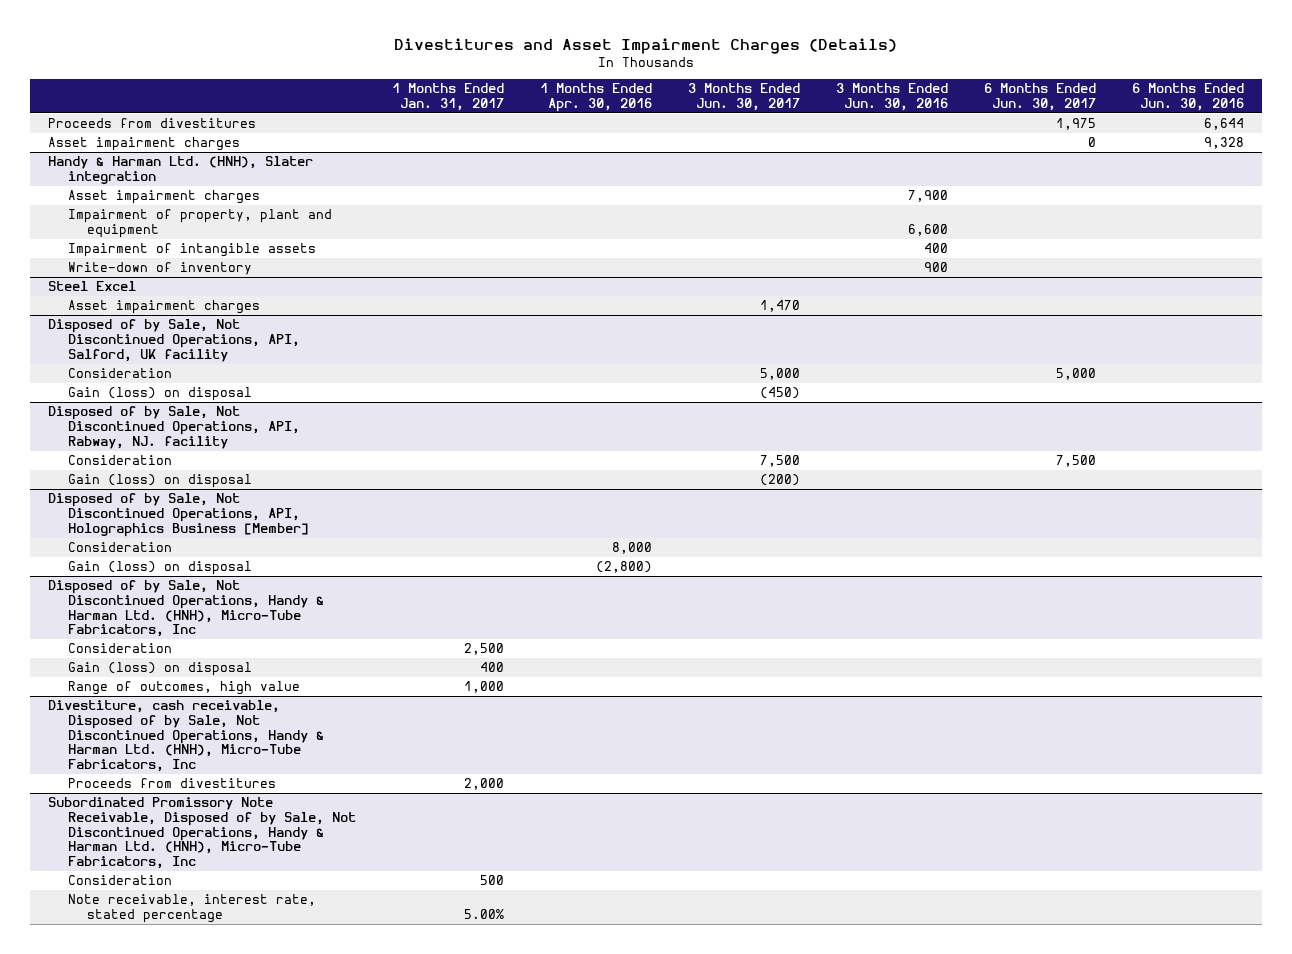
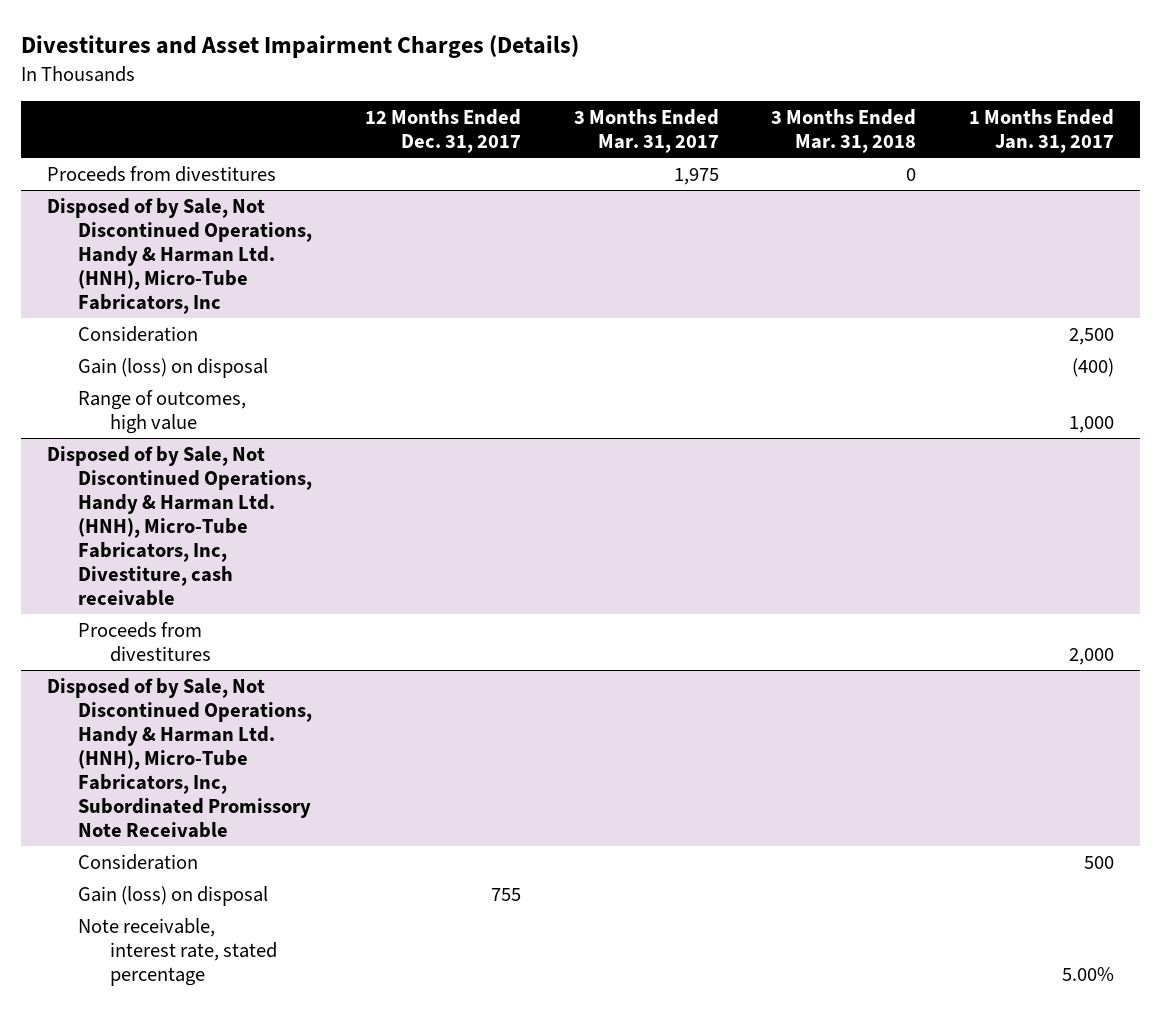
- | 1 Months Ended Jan. 31, 2017 | 1 Months Ended Apr. 30, 2016 | 3 Months Ended Jun. 30, 2017 | 3 Months Ended Jun. 30, 2016 | 6 Months Ended Jun. 30, 2017 | 6 Months Ended Jun. 30, 2016
+ | 12 Months Ended Dec. 31, 2017 | 3 Months Ended Mar. 31, 2017 | 3 Months Ended Mar. 31, 2018 | 1 Months Ended Jan. 31, 2017
- Asset impairment charges | | | | | 0 | 9,328
- Handy & Harman Ltd. (HNH), Slater integration
- Asset impairment charges | | | | 7,900 | |
- Impairment of property, plant and equipment | | | | 6,600 | |
- Impairment of intangible assets | | | | 400 | |
- Write-down of inventory | | | | 900 | |
- Steel Excel
- Asset impairment charges | | | 1,470 | | |
- Disposed of by Sale, Not Discontinued Operations, API, Salford, UK facility
- Consideration | | | 5,000 | | 5,000 |
- Gain (loss) on disposal | | | (450) | | |
- Disposed of by Sale, Not Discontinued Operations, API, Rabway, NJ. facility
- Consideration | | | 7,500 | | 7,500 |
- Gain (loss) on disposal | | | (200) | | |
- Disposed of by Sale, Not Discontinued Operations, API, Holographics Business [Member]
- Consideration | | 8,000 | | | |
- Gain (loss) on disposal | | (2,800) | | | |
@ Disposed of by Sale, Not Discontinued Operations, Handy & Harman Ltd. (HNH), Micro-Tube Fabricators, Inc
- Gain (loss) on disposal | 400 | | | | |
+ Gain (loss) on disposal | | | | (400)
- Divestiture, cash receivable, Disposed of by Sale, Not Discontinued Operations, Handy & Harman Ltd. (HNH), Micro-Tube Fabricators, Inc
+ Disposed of by Sale, Not Discontinued Operations, Handy & Harman Ltd. (HNH), Micro-Tube Fabricators, Inc, Divestiture, cash receivable
- Subordinated Promissory Note Receivable, Disposed of by Sale, Not Discontinued Operations, Handy & Harman Ltd. (HNH), Micro-Tube Fabricators, Inc
+ Disposed of by Sale, Not Discontinued Operations, Handy & Harman Ltd. (HNH), Micro-Tube Fabricators, Inc, Subordinated Promissory Note Receivable
+ Gain (loss) on disposal | 755 | | |

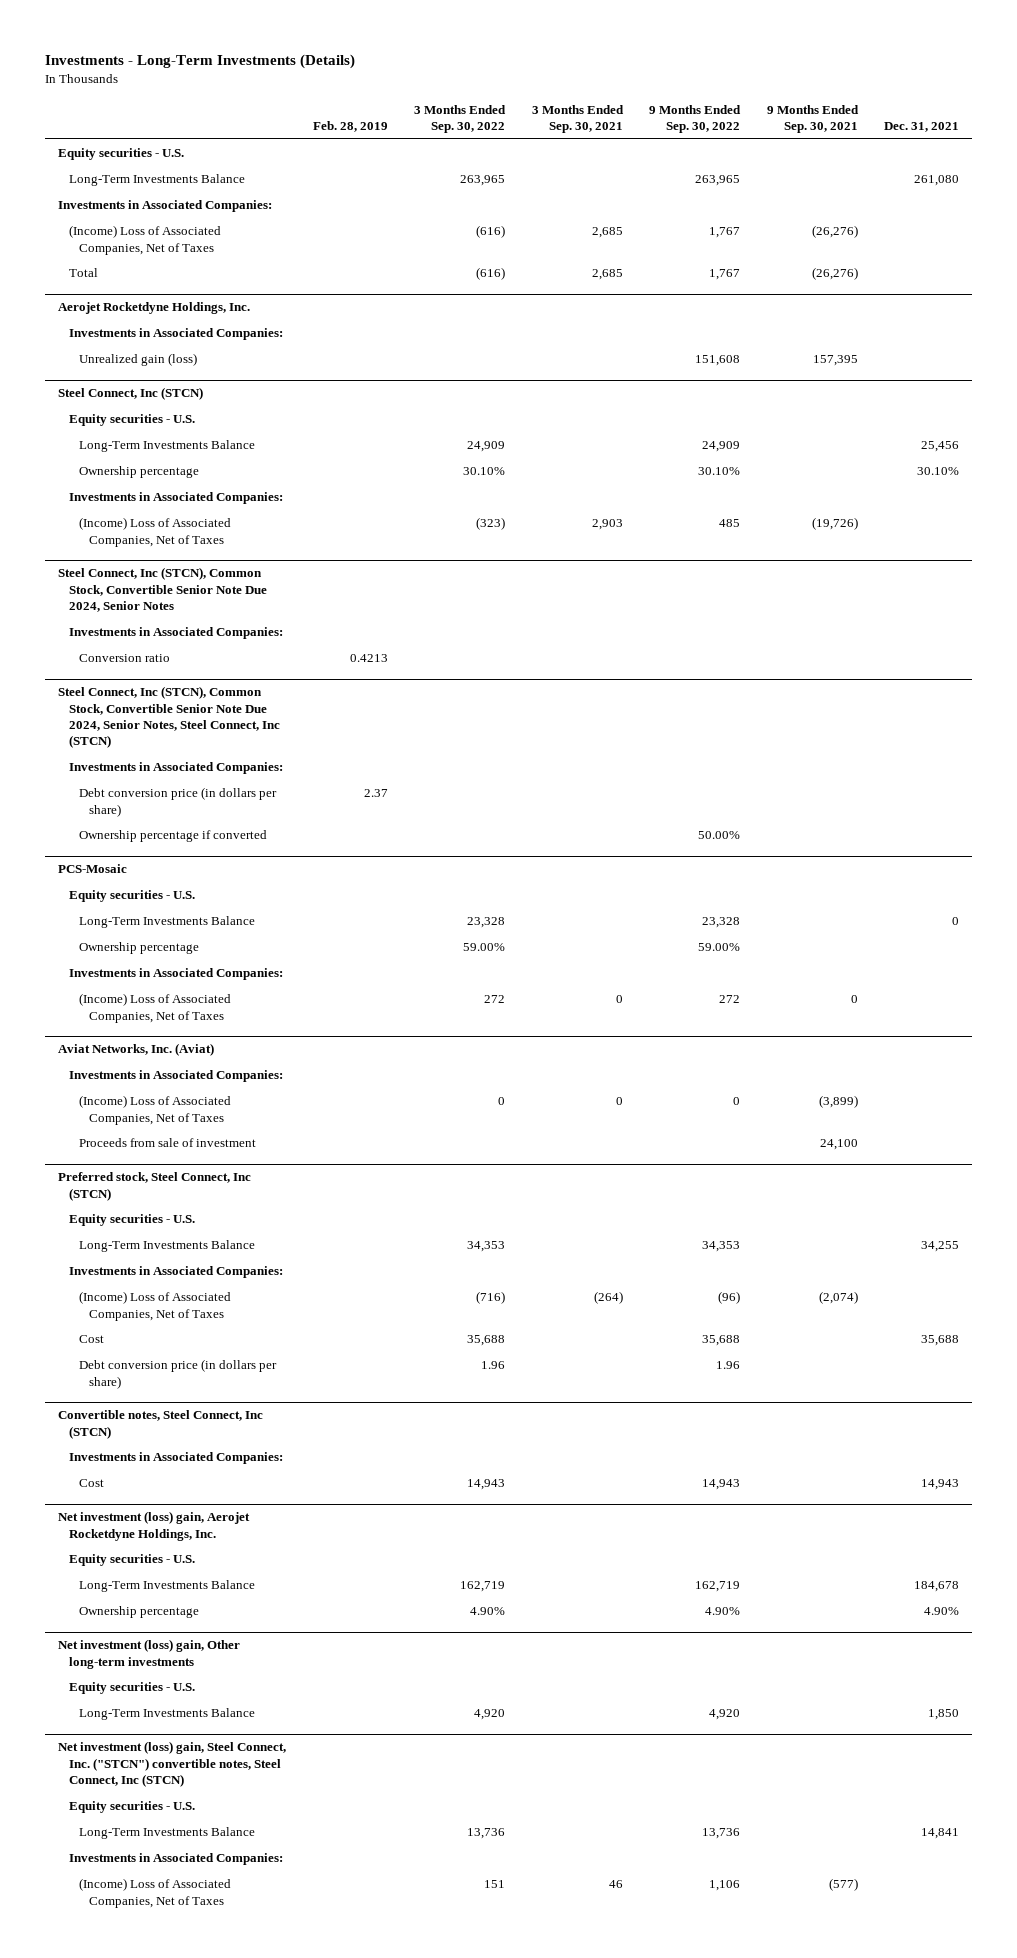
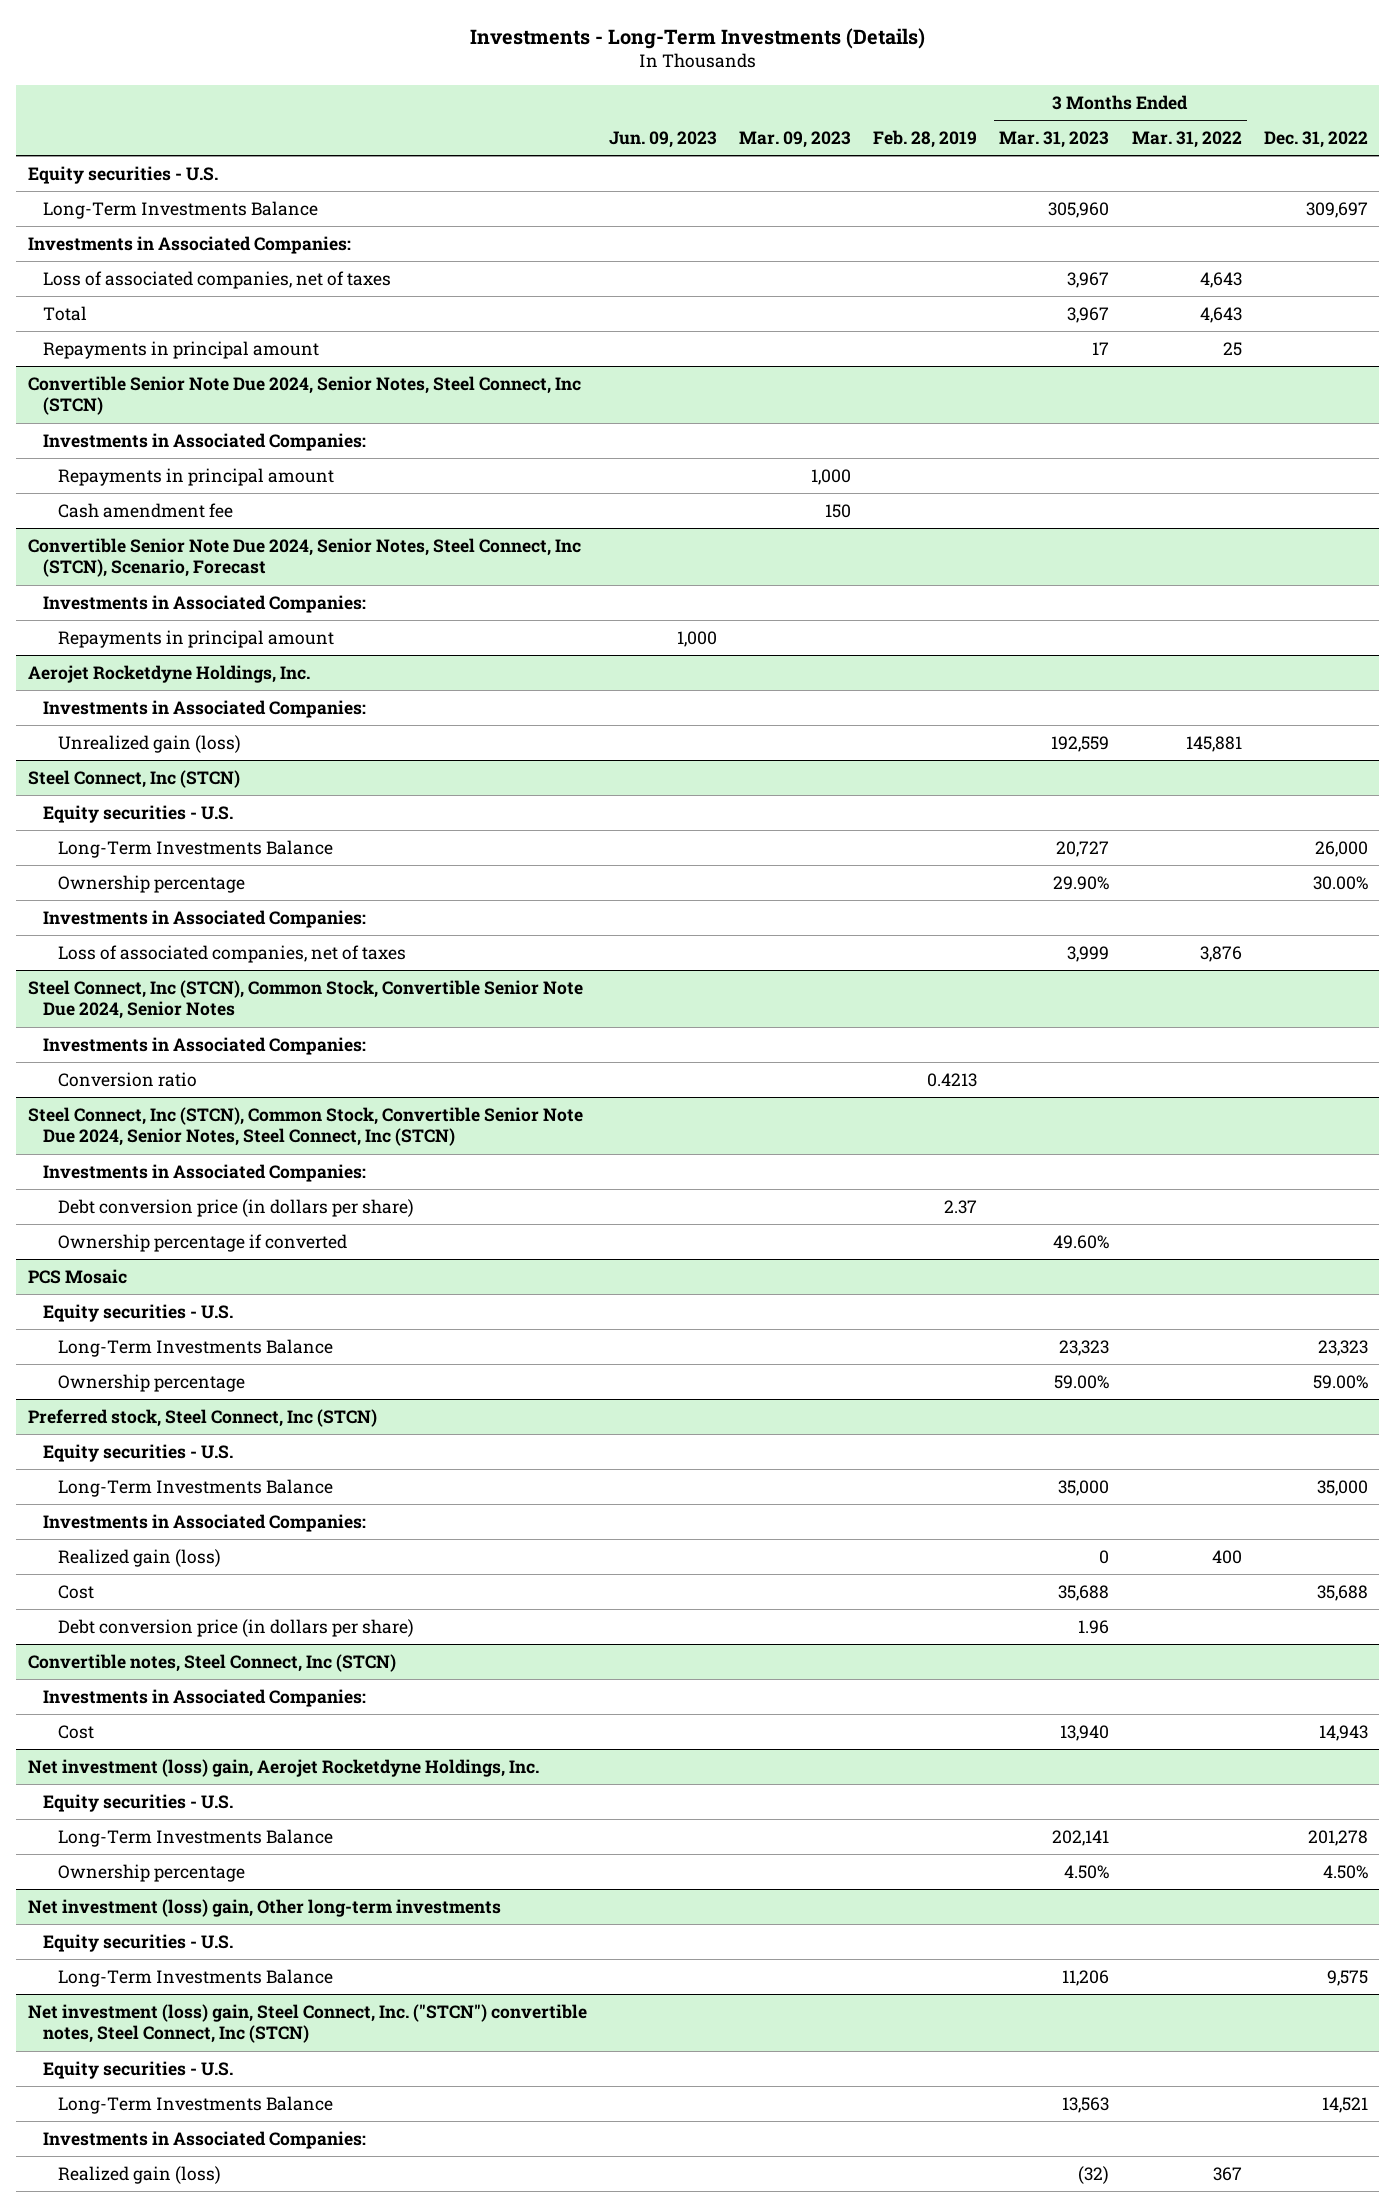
- | Feb. 28, 2019 | 3 Months Ended Sep. 30, 2022 | 3 Months Ended Sep. 30, 2021 | 9 Months Ended Sep. 30, 2022 | 9 Months Ended Sep. 30, 2021 | Dec. 31, 2021
+ | Jun. 09, 2023 | Mar. 09, 2023 | Feb. 28, 2019 | 3 Months Ended Mar. 31, 2023 | 3 Months Ended Mar. 31, 2022 | Dec. 31, 2022
- (Income) Loss of Associated Companies, Net of Taxes | | (616) | 2,685 | 1,767 | (26,276) |
+ Loss of associated companies, net of taxes | | | | 3,967 | 4,643 |
+ Repayments in principal amount | | | | 17 | 25 |
+ Convertible Senior Note Due 2024, Senior Notes, Steel Connect, Inc (STCN)
+ Investments in Associated Companies:
+ Repayments in principal amount | | 1,000 | | | |
+ Cash amendment fee | | 150 | | | |
+ Convertible Senior Note Due 2024, Senior Notes, Steel Connect, Inc (STCN), Scenario, Forecast
+ Investments in Associated Companies:
+ Repayments in principal amount | 1,000 | | | | |
@ Steel Connect, Inc (STCN)
- (Income) Loss of Associated Companies, Net of Taxes | | (323) | 2,903 | 485 | (19,726) |
+ Loss of associated companies, net of taxes | | | | 3,999 | 3,876 |
- PCS-Mosaic
+ PCS Mosaic
- Investments in Associated Companies:
- (Income) Loss of Associated Companies, Net of Taxes | | 272 | 0 | 272 | 0 |
- Aviat Networks, Inc. (Aviat)
- Investments in Associated Companies:
- (Income) Loss of Associated Companies, Net of Taxes | | 0 | 0 | 0 | (3,899) |
- Proceeds from sale of investment | | | | | 24,100 |
@ Preferred stock, Steel Connect, Inc (STCN)
- (Income) Loss of Associated Companies, Net of Taxes | | (716) | (264) | (96) | (2,074) |
+ Realized gain (loss) | | | | 0 | 400 |
@ Net investment (loss) gain, Steel Connect, Inc. ("STCN") convertible notes, Steel Connect, Inc (STCN)
- (Income) Loss of Associated Companies, Net of Taxes | | 151 | 46 | 1,106 | (577) |
+ Realized gain (loss) | | | | (32) | 367 |

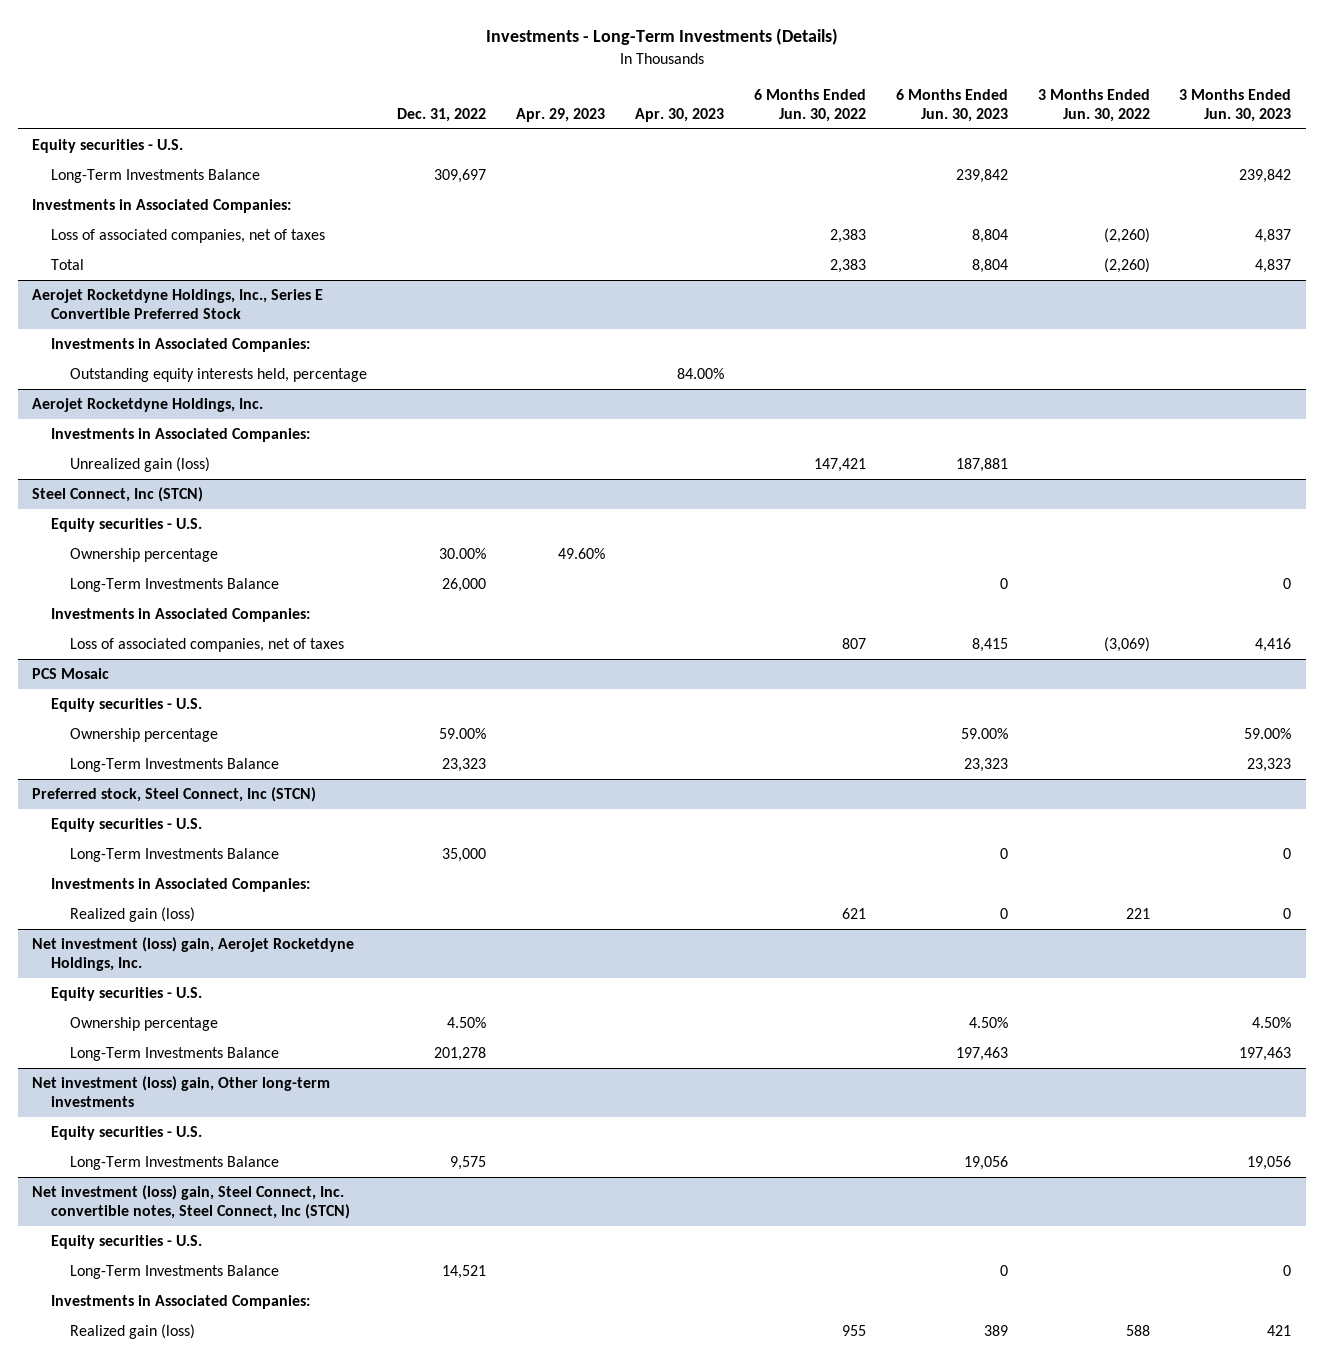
- | Jun. 09, 2023 | Mar. 09, 2023 | Feb. 28, 2019 | 3 Months Ended Mar. 31, 2023 | 3 Months Ended Mar. 31, 2022 | Dec. 31, 2022
+ | Dec. 31, 2022 | Apr. 29, 2023 | Apr. 30, 2023 | 6 Months Ended Jun. 30, 2022 | 6 Months Ended Jun. 30, 2023 | 3 Months Ended Jun. 30, 2022 | 3 Months Ended Jun. 30, 2023
- Repayments in principal amount | | | | 17 | 25 |
- Convertible Senior Note Due 2024, Senior Notes, Steel Connect, Inc (STCN)
- Investments in Associated Companies:
- Repayments in principal amount | | 1,000 | | | |
- Cash amendment fee | | 150 | | | |
- Convertible Senior Note Due 2024, Senior Notes, Steel Connect, Inc (STCN), Scenario, Forecast
- Investments in Associated Companies:
- Repayments in principal amount | 1,000 | | | | |
+ Aerojet Rocketdyne Holdings, Inc., Series E Convertible Preferred Stock
+ Investments in Associated Companies:
+ Outstanding equity interests held, percentage | | | 84.00% | | | |
@ Steel Connect, Inc (STCN)
moved down: Long-Term Investments Balance | 26,000 | | | | 0 | | 0
- Steel Connect, Inc (STCN), Common Stock, Convertible Senior Note Due 2024, Senior Notes
- Investments in Associated Companies:
- Conversion ratio | | | 0.4213 | | |
- Steel Connect, Inc (STCN), Common Stock, Convertible Senior Note Due 2024, Senior Notes, Steel Connect, Inc (STCN)
- Investments in Associated Companies:
- Debt conversion price (in dollars per share) | | | 2.37 | | |
- Ownership percentage if converted | | | | 49.60% | |
@ PCS Mosaic
moved down: Long-Term Investments Balance | 23,323 | | | | 23,323 | | 23,323
@ Preferred stock, Steel Connect, Inc (STCN)
- Cost | | | | 35,688 | | 35,688
- Debt conversion price (in dollars per share) | | | | 1.96 | |
- Convertible notes, Steel Connect, Inc (STCN)
- Investments in Associated Companies:
- Cost | | | | 13,940 | | 14,943
@ Net investment (loss) gain, Aerojet Rocketdyne Holdings, Inc.
moved down: Long-Term Investments Balance | 201,278 | | | | 197,463 | | 197,463
- Net investment (loss) gain, Steel Connect, Inc. ("STCN") convertible notes, Steel Connect, Inc (STCN)
+ Net investment (loss) gain, Steel Connect, Inc. convertible notes, Steel Connect, Inc (STCN)

